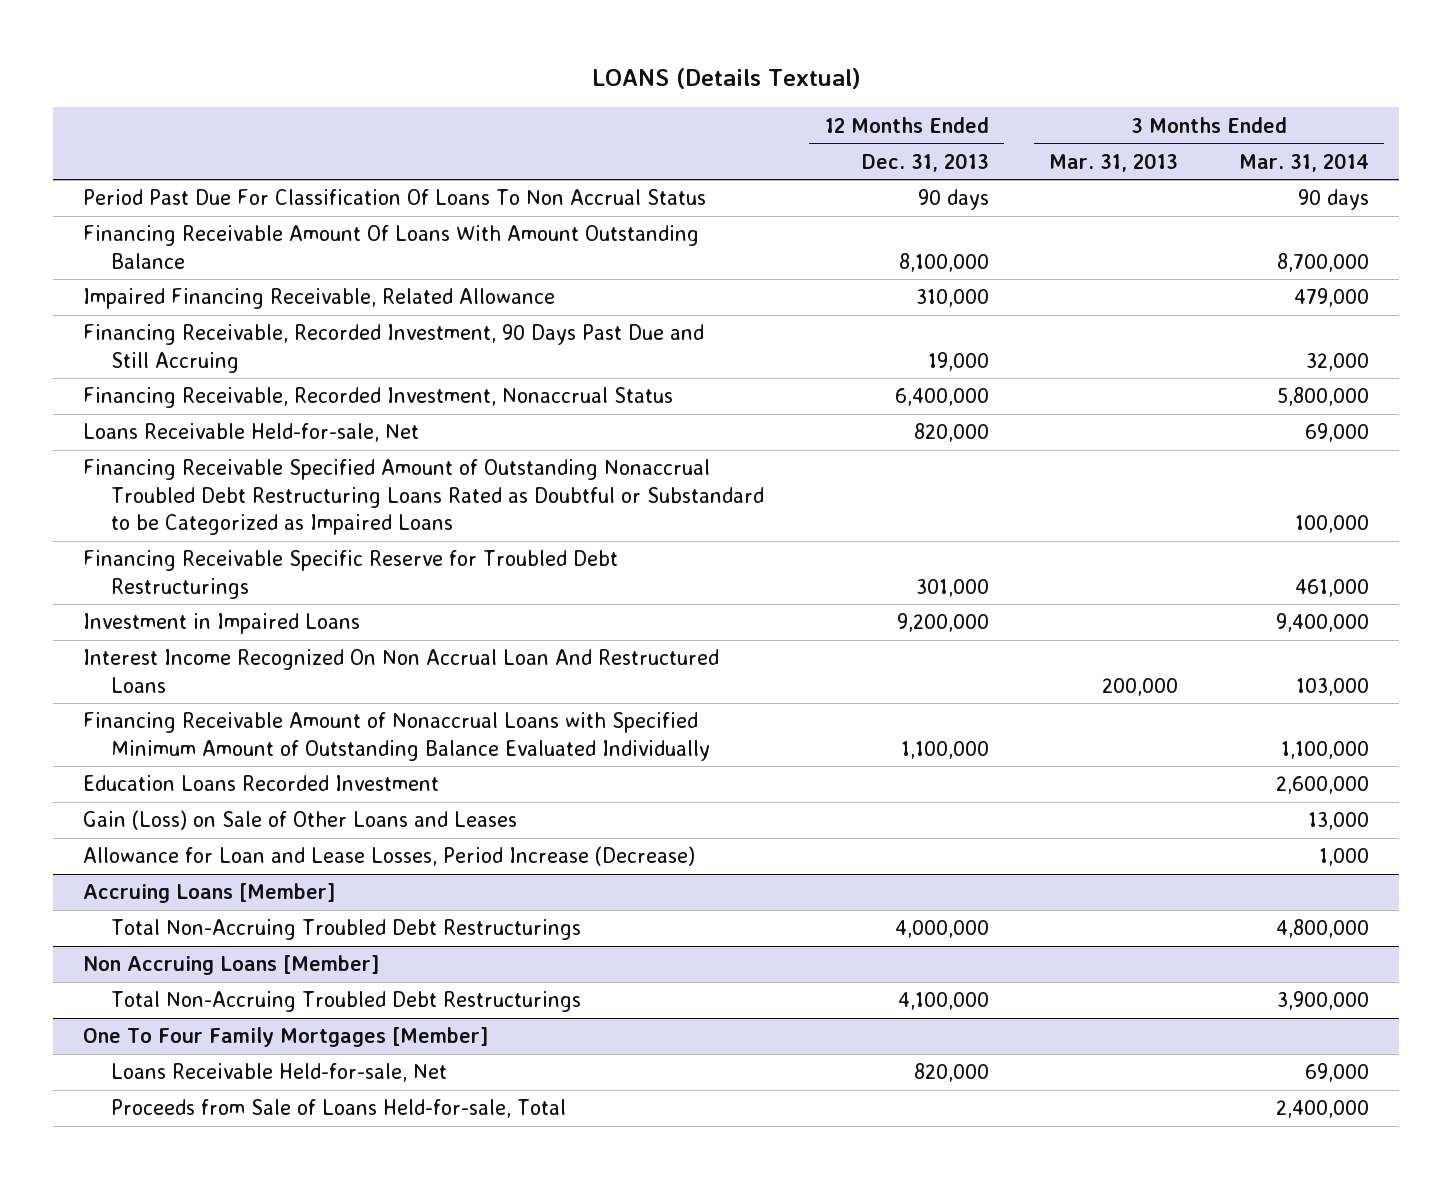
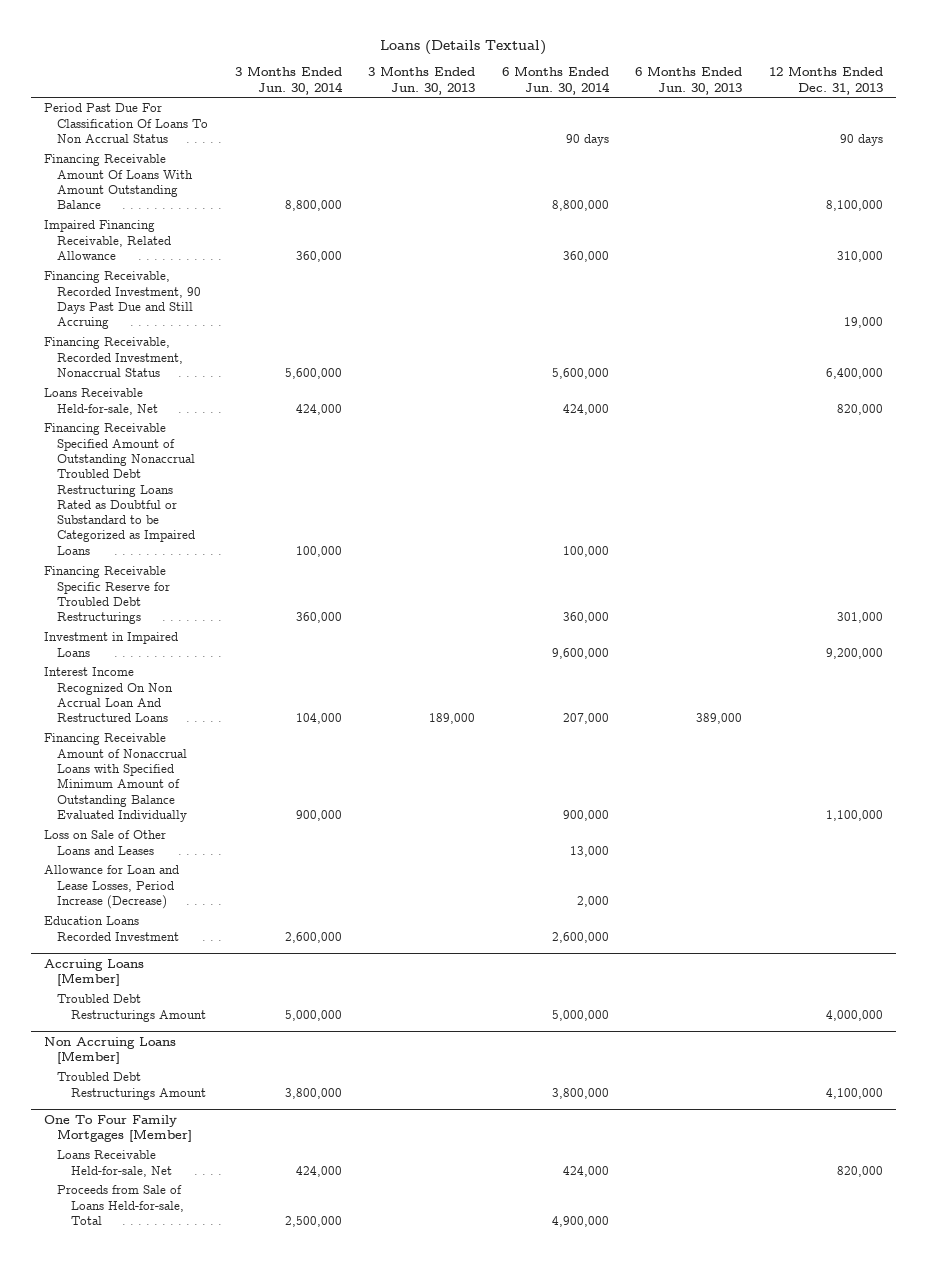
- LOANS (Details Textual)
+ Loans (Details Textual)
- | 12 Months Ended Dec. 31, 2013 | 3 Months Ended Mar. 31, 2013 | 3 Months Ended Mar. 31, 2014
+ | 3 Months Ended Jun. 30, 2014 | 3 Months Ended Jun. 30, 2013 | 6 Months Ended Jun. 30, 2014 | 6 Months Ended Jun. 30, 2013 | 12 Months Ended Dec. 31, 2013
- Gain (Loss) on Sale of Other Loans and Leases | | | 13,000
+ Loss on Sale of Other Loans and Leases | | | 13,000 | |
moved down: Education Loans Recorded Investment | 2,600,000 | | 2,600,000 | |
@ Accruing Loans [Member]
- Total Non-Accruing Troubled Debt Restructurings | 4,000,000 | | 4,800,000
+ Troubled Debt Restructurings Amount | 5,000,000 | | 5,000,000 | | 4,000,000
@ Non Accruing Loans [Member]
- Total Non-Accruing Troubled Debt Restructurings | 4,100,000 | | 3,900,000
+ Troubled Debt Restructurings Amount | 3,800,000 | | 3,800,000 | | 4,100,000

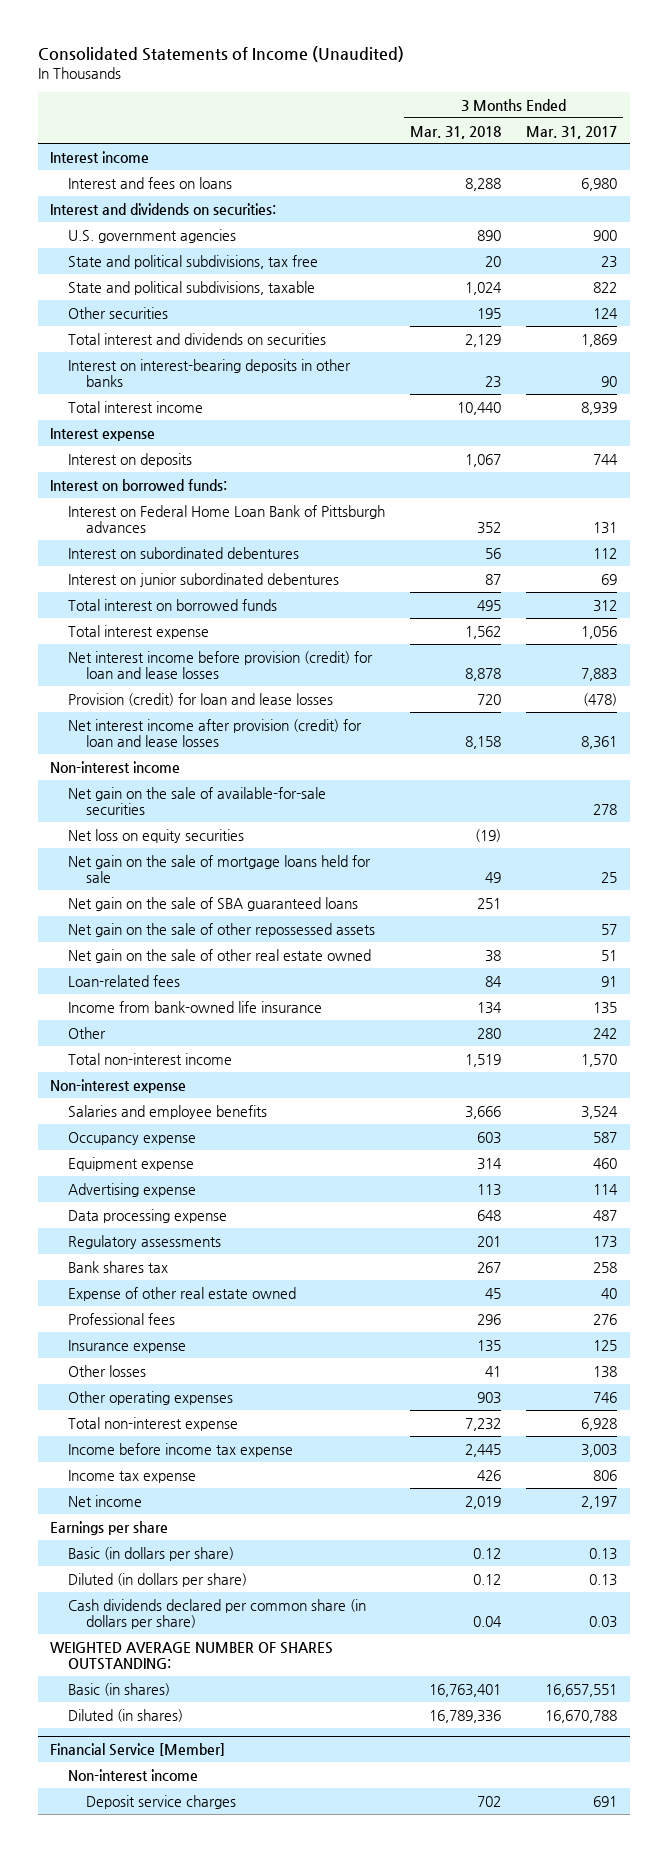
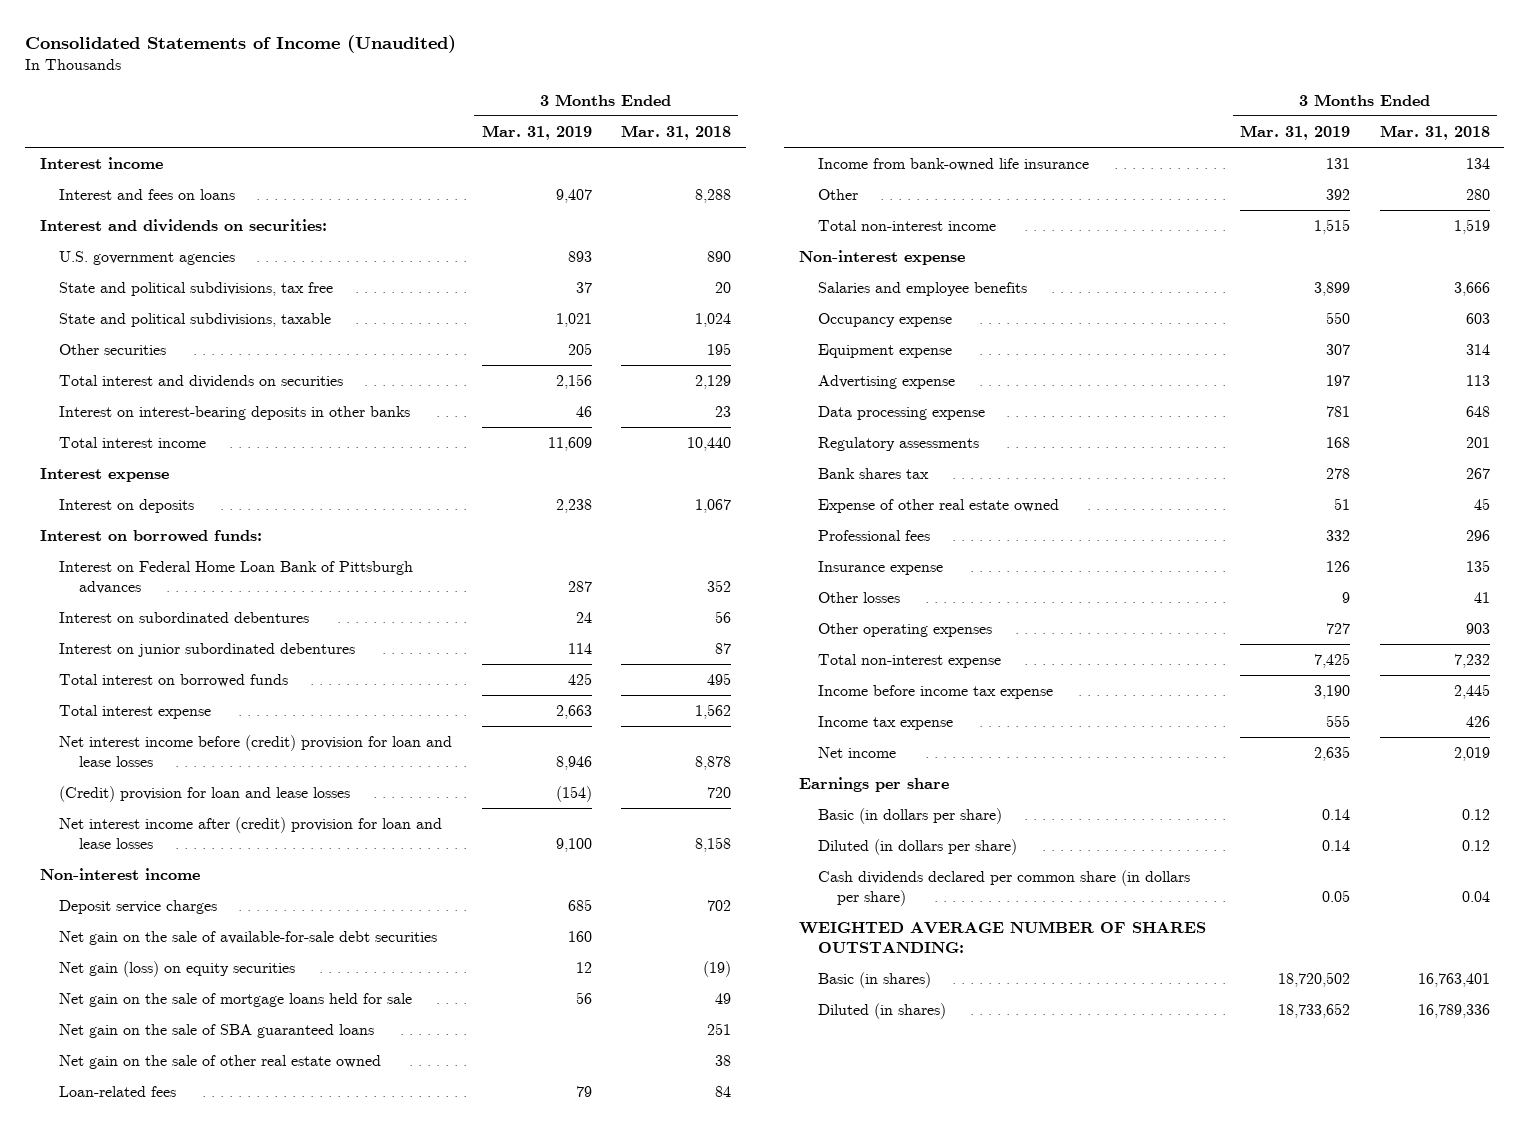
- | 3 Months Ended Mar. 31, 2018 | 3 Months Ended Mar. 31, 2017
+ | 3 Months Ended Mar. 31, 2019 | 3 Months Ended Mar. 31, 2018
- Net interest income before provision (credit) for loan and lease losses | 8,878 | 7,883
- Provision (credit) for loan and lease losses | 720 | (478)
- Net interest income after provision (credit) for loan and lease losses | 8,158 | 8,361
+ Net interest income before (credit) provision for loan and lease losses | 8,946 | 8,878
+ (Credit) provision for loan and lease losses | (154) | 720
+ Net interest income after (credit) provision for loan and lease losses | 9,100 | 8,158
- Net gain on the sale of available-for-sale securities | | 278
- Net loss on equity securities | (19) |
+ Deposit service charges | 685 | 702
+ Net gain on the sale of available-for-sale debt securities | 160 |
+ Net gain (loss) on equity securities | 12 | (19)
- Net gain on the sale of other repossessed assets | | 57
- Financial Service [Member]
- Non-interest income
- Deposit service charges | 702 | 691

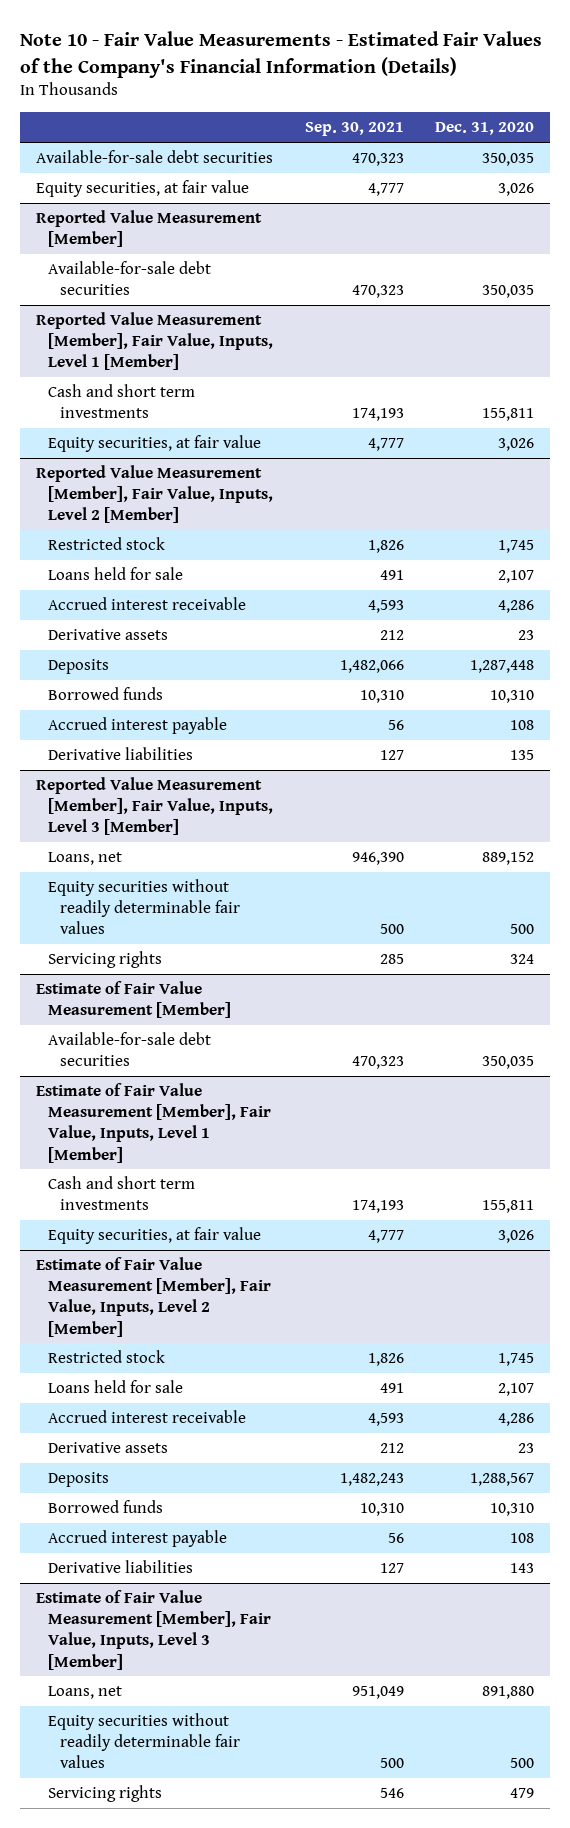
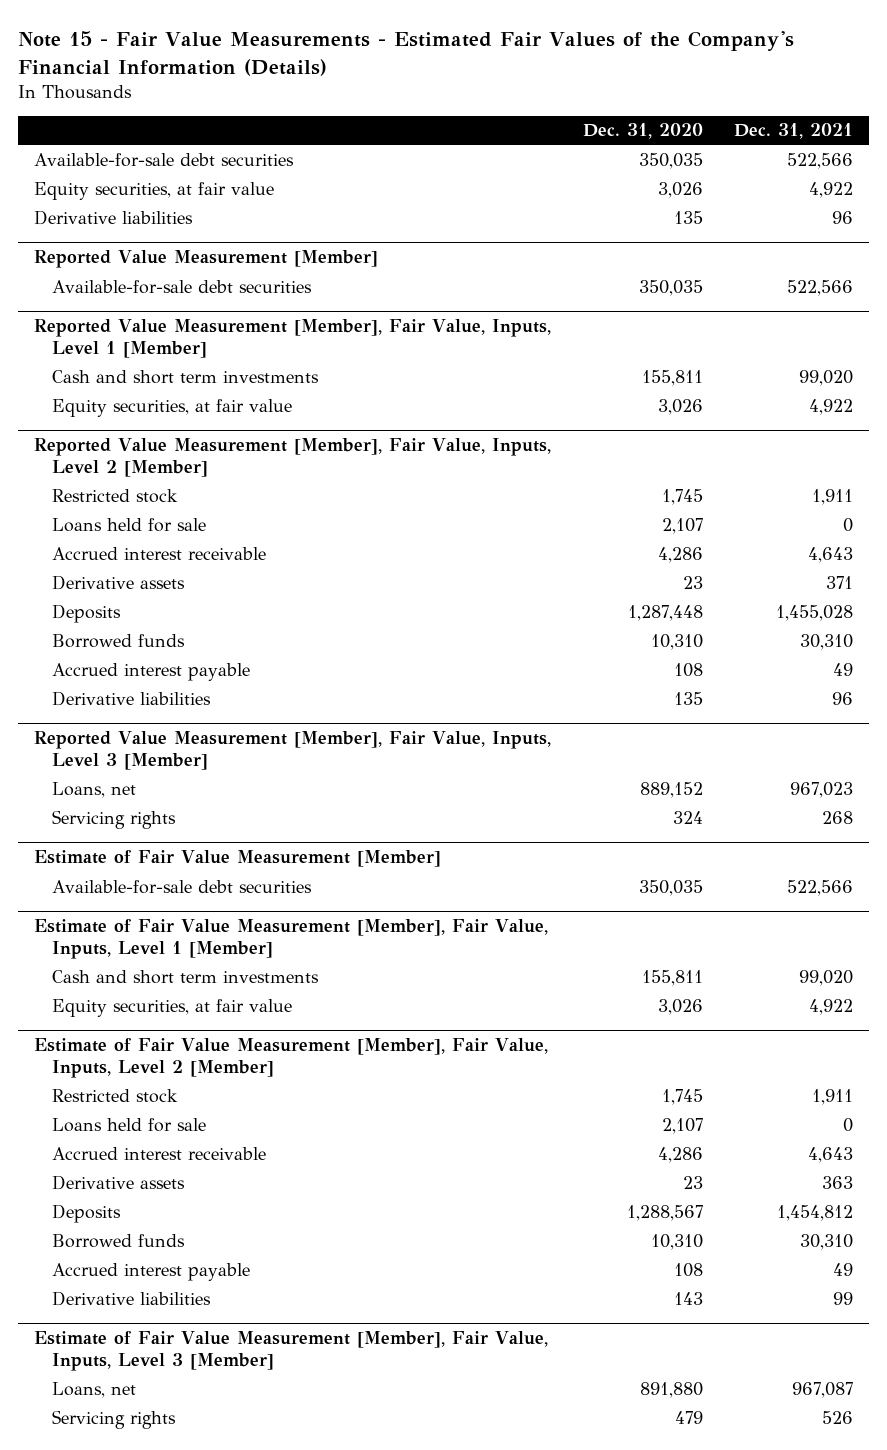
- Note 10 - Fair Value Measurements - Estimated Fair Values of the Company's Financial Information (Details)
+ Note 15 - Fair Value Measurements - Estimated Fair Values of the Company's Financial Information (Details)
- | Sep. 30, 2021 | Dec. 31, 2020
+ | Dec. 31, 2020 | Dec. 31, 2021
+ Derivative liabilities | 135 | 96
@ Reported Value Measurement [Member], Fair Value, Inputs, Level 3 [Member]
- Equity securities without readily determinable fair values | 500 | 500
@ Estimate of Fair Value Measurement [Member], Fair Value, Inputs, Level 3 [Member]
- Equity securities without readily determinable fair values | 500 | 500

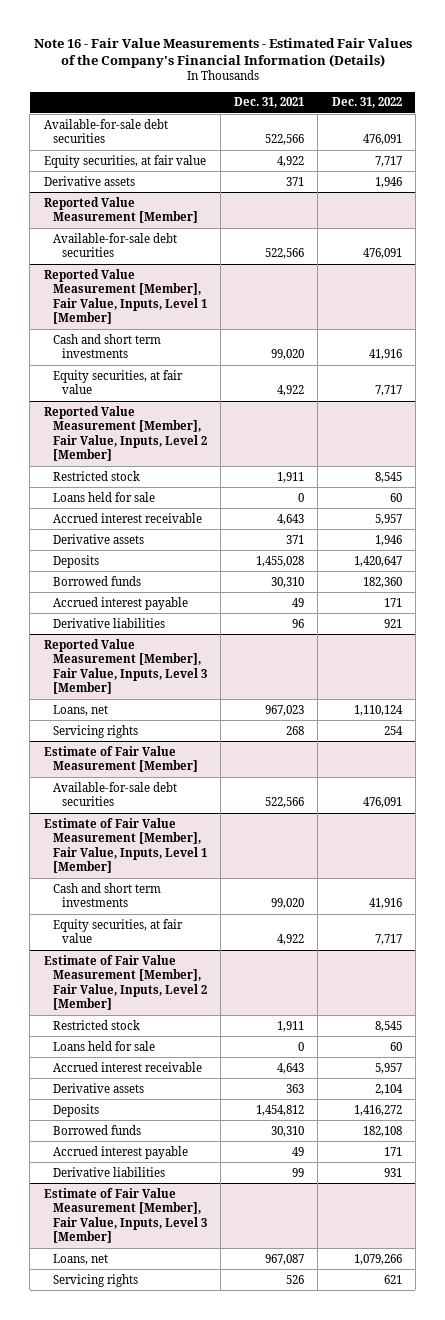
- Note 15 - Fair Value Measurements - Estimated Fair Values of the Company's Financial Information (Details)
+ Note 16 - Fair Value Measurements - Estimated Fair Values of the Company's Financial Information (Details)
- | Dec. 31, 2020 | Dec. 31, 2021
+ | Dec. 31, 2021 | Dec. 31, 2022
- Derivative liabilities | 135 | 96
+ Derivative assets | 371 | 1,946

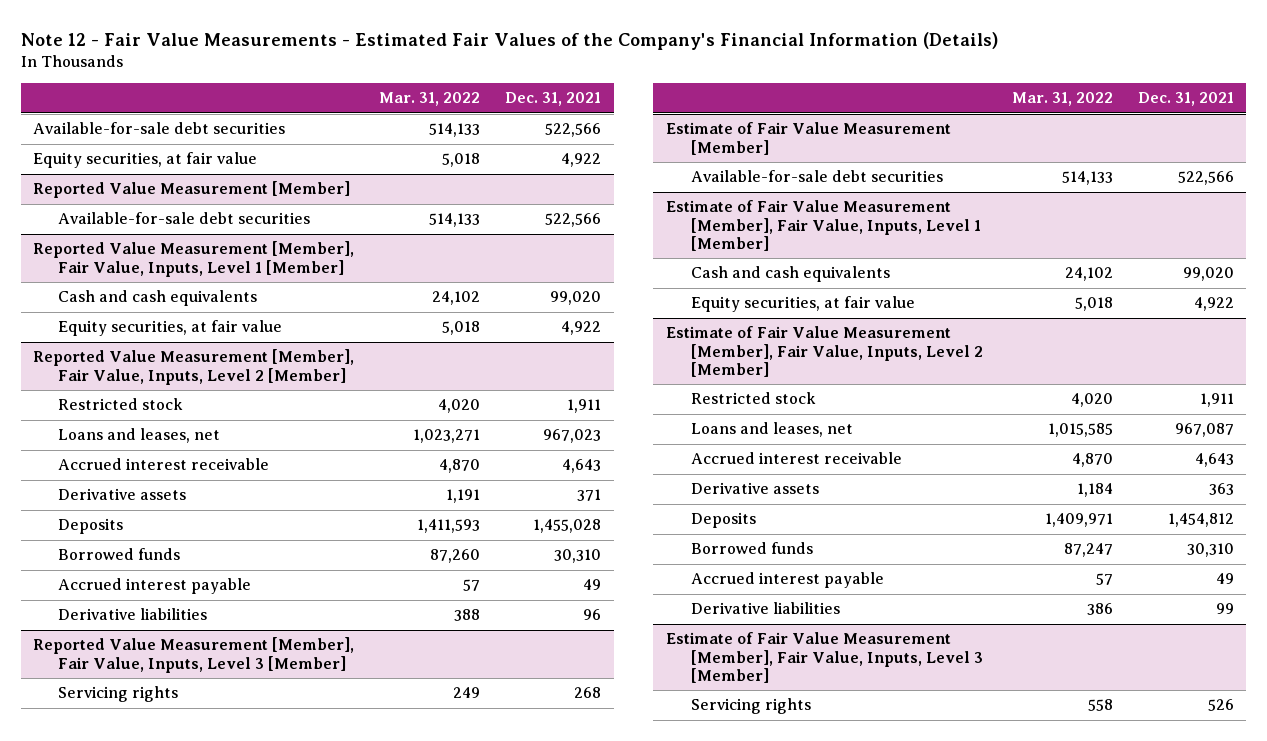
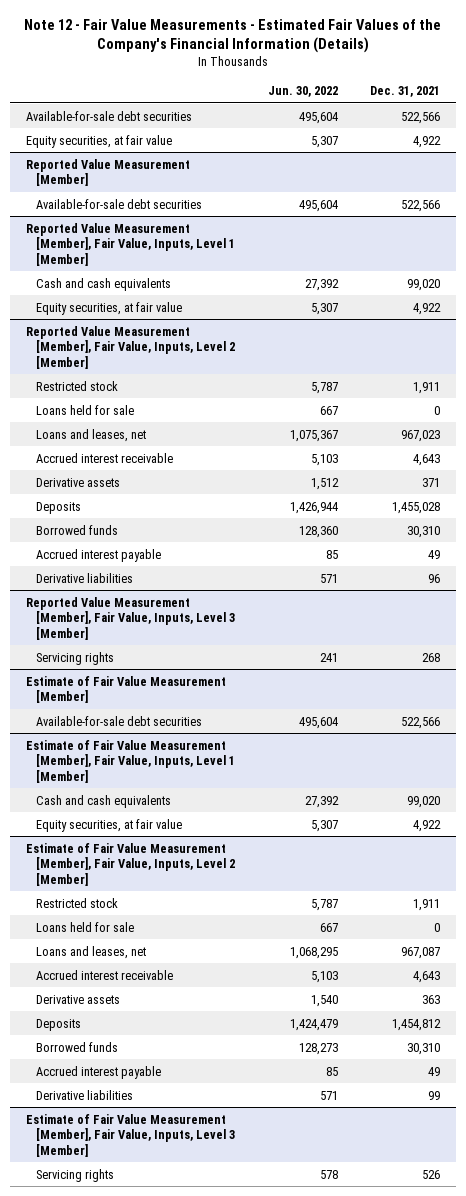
- | Mar. 31, 2022 | Dec. 31, 2021
+ | Jun. 30, 2022 | Dec. 31, 2021
@ Reported Value Measurement [Member], Fair Value, Inputs, Level 2 [Member]
+ Loans held for sale | 667 | 0
@ Estimate of Fair Value Measurement [Member], Fair Value, Inputs, Level 2 [Member]
+ Loans held for sale | 667 | 0

